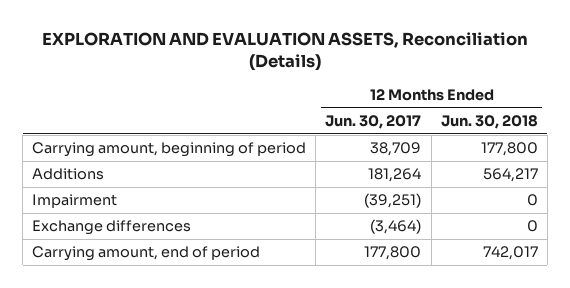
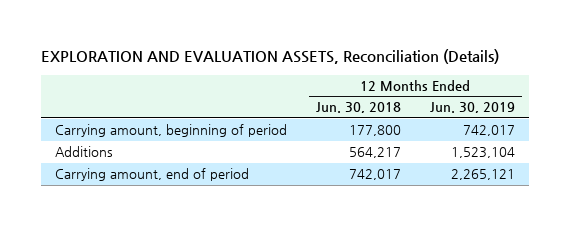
- | 12 Months Ended Jun. 30, 2017 | 12 Months Ended Jun. 30, 2018
+ | 12 Months Ended Jun. 30, 2018 | 12 Months Ended Jun. 30, 2019
- Impairment | (39,251) | 0
- Exchange differences | (3,464) | 0

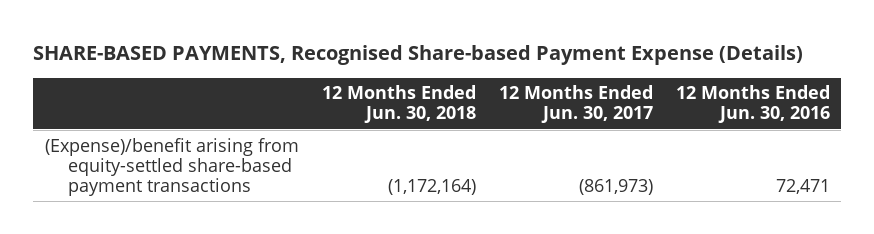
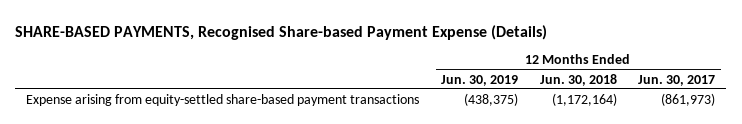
- | 12 Months Ended Jun. 30, 2018 | 12 Months Ended Jun. 30, 2017 | 12 Months Ended Jun. 30, 2016
+ | 12 Months Ended Jun. 30, 2019 | 12 Months Ended Jun. 30, 2018 | 12 Months Ended Jun. 30, 2017
- (Expense)/benefit arising from equity-settled share-based payment transactions | (1,172,164) | (861,973) | 72,471
+ Expense arising from equity-settled share-based payment transactions | (438,375) | (1,172,164) | (861,973)

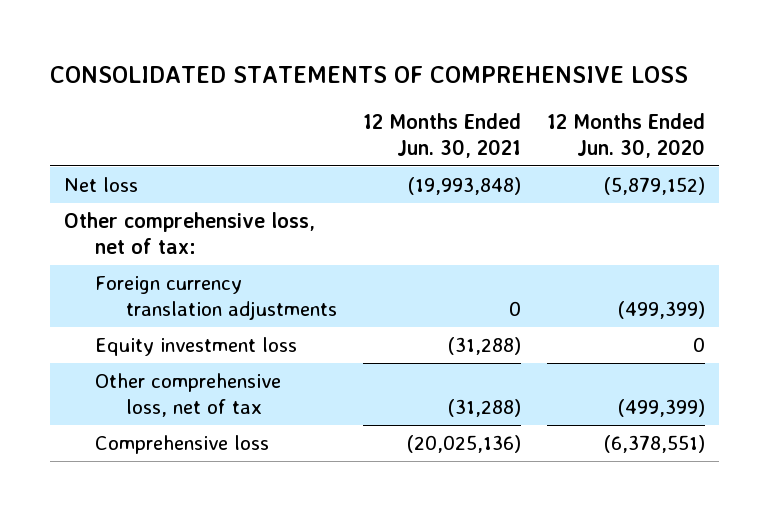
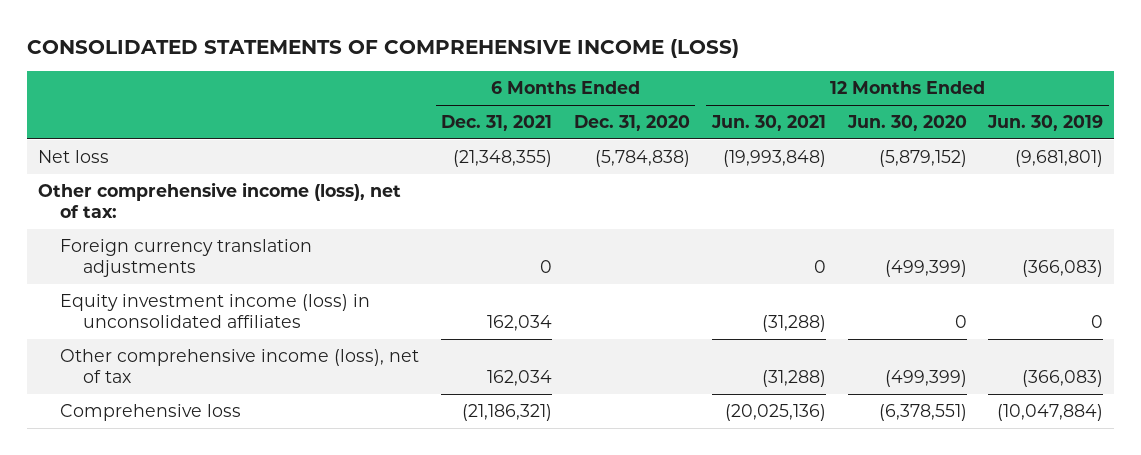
- CONSOLIDATED STATEMENTS OF COMPREHENSIVE LOSS
+ CONSOLIDATED STATEMENTS OF COMPREHENSIVE INCOME (LOSS)
- | 12 Months Ended Jun. 30, 2021 | 12 Months Ended Jun. 30, 2020
+ | 6 Months Ended Dec. 31, 2021 | 6 Months Ended Dec. 31, 2020 | 12 Months Ended Jun. 30, 2021 | 12 Months Ended Jun. 30, 2020 | 12 Months Ended Jun. 30, 2019
- Other comprehensive loss, net of tax:
+ Other comprehensive income (loss), net of tax:
- Equity investment loss | (31,288) | 0
- Other comprehensive loss, net of tax | (31,288) | (499,399)
+ Equity investment income (loss) in unconsolidated affiliates | 162,034 | | (31,288) | 0 | 0
+ Other comprehensive income (loss), net of tax | 162,034 | | (31,288) | (499,399) | (366,083)

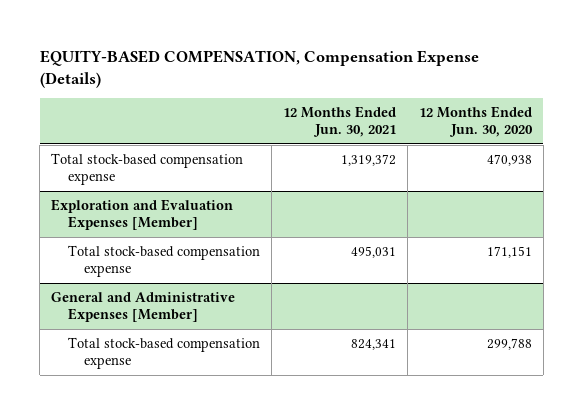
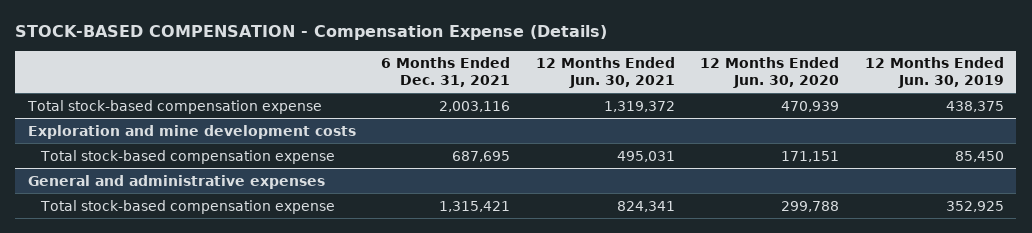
- EQUITY-BASED COMPENSATION, Compensation Expense (Details)
+ STOCK-BASED COMPENSATION - Compensation Expense (Details)
- | 12 Months Ended Jun. 30, 2021 | 12 Months Ended Jun. 30, 2020
+ | 6 Months Ended Dec. 31, 2021 | 12 Months Ended Jun. 30, 2021 | 12 Months Ended Jun. 30, 2020 | 12 Months Ended Jun. 30, 2019
- Total stock-based compensation expense | 1,319,372 | 470,938
- Exploration and Evaluation Expenses [Member]
+ Total stock-based compensation expense | 2,003,116 | 1,319,372 | 470,939 | 438,375
+ Exploration and mine development costs
- General and Administrative Expenses [Member]
+ General and administrative expenses

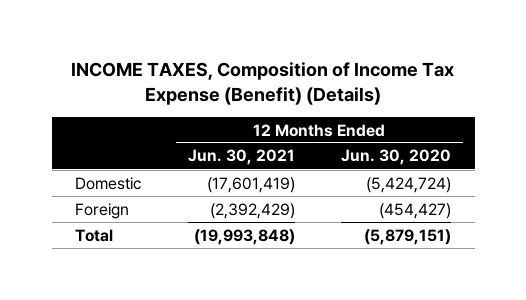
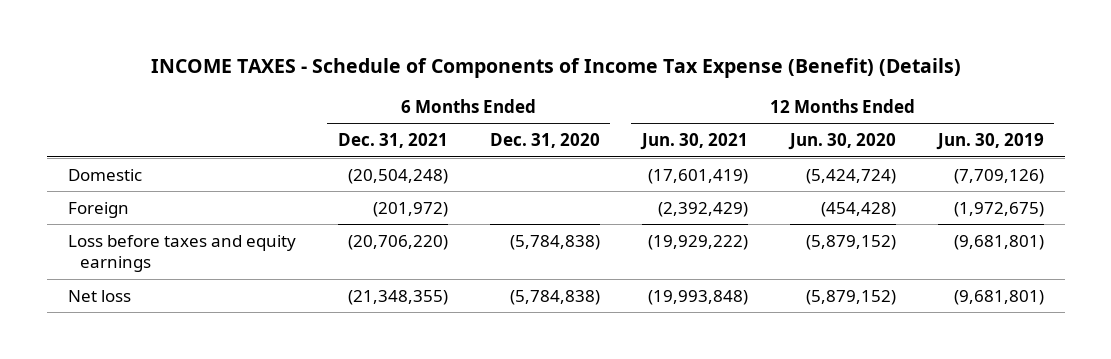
- INCOME TAXES, Composition of Income Tax Expense (Benefit) (Details)
+ INCOME TAXES - Schedule of Components of Income Tax Expense (Benefit) (Details)
- | 12 Months Ended Jun. 30, 2021 | 12 Months Ended Jun. 30, 2020
+ | 6 Months Ended Dec. 31, 2021 | 6 Months Ended Dec. 31, 2020 | 12 Months Ended Jun. 30, 2021 | 12 Months Ended Jun. 30, 2020 | 12 Months Ended Jun. 30, 2019
- Foreign | (2,392,429) | (454,427)
- Total | (19,993,848) | (5,879,151)
+ Foreign | (201,972) | | (2,392,429) | (454,428) | (1,972,675)
+ Loss before taxes and equity earnings | (20,706,220) | (5,784,838) | (19,929,222) | (5,879,152) | (9,681,801)
+ Net loss | (21,348,355) | (5,784,838) | (19,993,848) | (5,879,152) | (9,681,801)

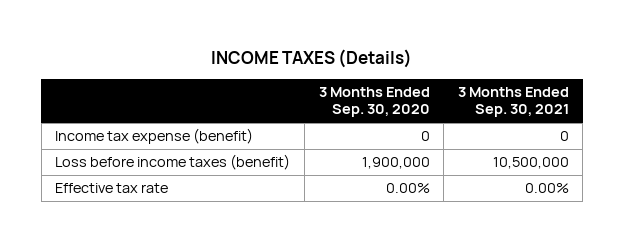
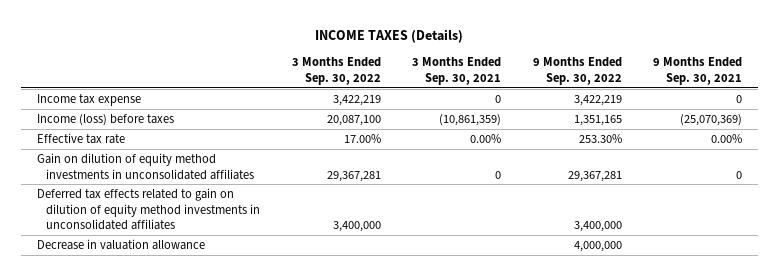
- | 3 Months Ended Sep. 30, 2020 | 3 Months Ended Sep. 30, 2021
+ | 3 Months Ended Sep. 30, 2022 | 3 Months Ended Sep. 30, 2021 | 9 Months Ended Sep. 30, 2022 | 9 Months Ended Sep. 30, 2021
- Income tax expense (benefit) | 0 | 0
- Loss before income taxes (benefit) | 1,900,000 | 10,500,000
+ Income tax expense | 3,422,219 | 0 | 3,422,219 | 0
+ Income (loss) before taxes | 20,087,100 | (10,861,359) | 1,351,165 | (25,070,369)
+ Gain on dilution of equity method investments in unconsolidated affiliates | 29,367,281 | 0 | 29,367,281 | 0
+ Deferred tax effects related to gain on dilution of equity method investments in unconsolidated affiliates | 3,400,000 | | 3,400,000 |
+ Decrease in valuation allowance | | | 4,000,000 |

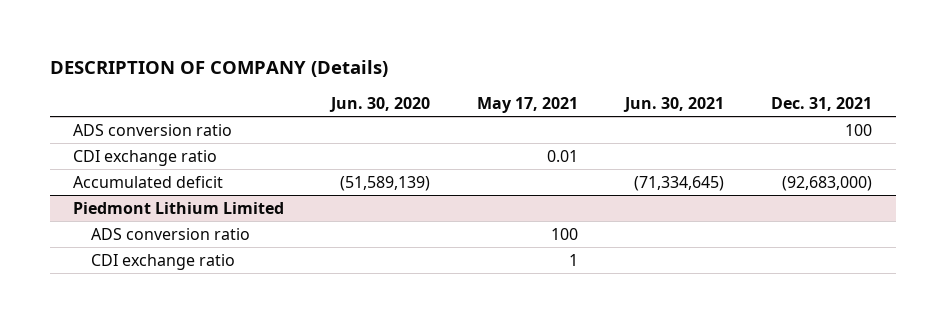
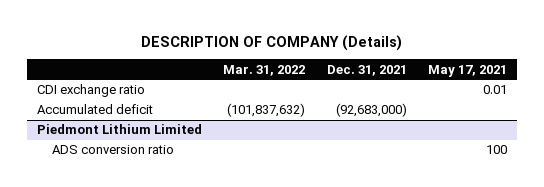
- | Jun. 30, 2020 | May 17, 2021 | Jun. 30, 2021 | Dec. 31, 2021
+ | Mar. 31, 2022 | Dec. 31, 2021 | May 17, 2021
- ADS conversion ratio | | | | 100
@ Piedmont Lithium Limited
- CDI exchange ratio | | 1 | |

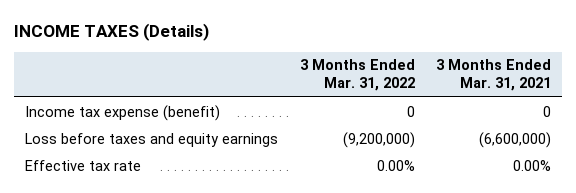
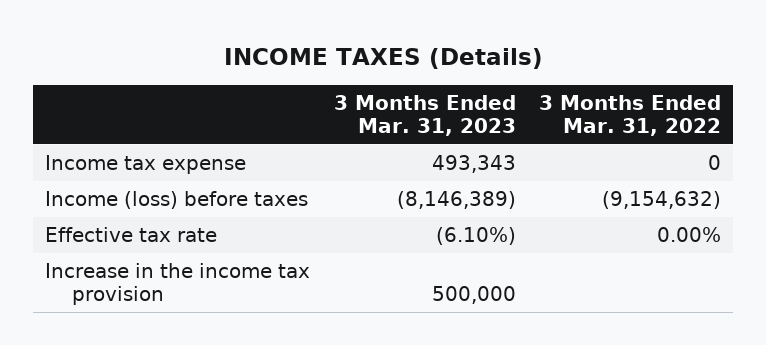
- | 3 Months Ended Mar. 31, 2022 | 3 Months Ended Mar. 31, 2021
+ | 3 Months Ended Mar. 31, 2023 | 3 Months Ended Mar. 31, 2022
- Income tax expense (benefit) | 0 | 0
- Loss before taxes and equity earnings | (9,200,000) | (6,600,000)
+ Income tax expense | 493,343 | 0
+ Income (loss) before taxes | (8,146,389) | (9,154,632)
+ Increase in the income tax provision | 500,000 |

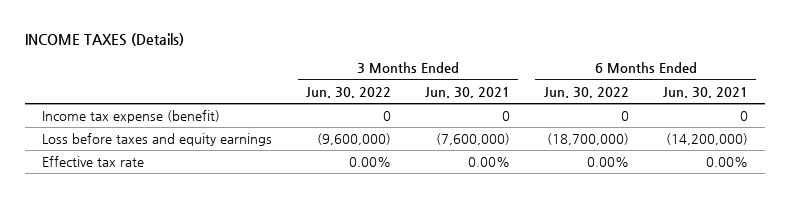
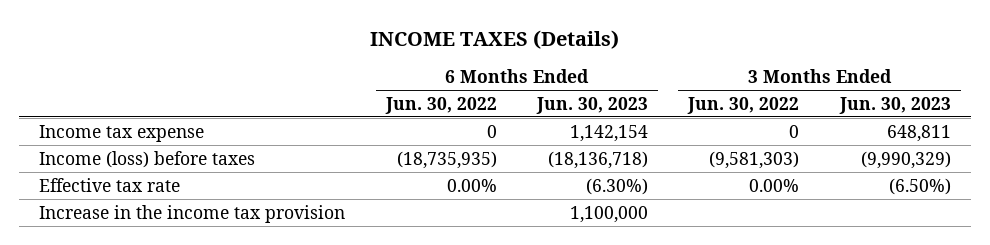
- | 3 Months Ended Jun. 30, 2022 | 3 Months Ended Jun. 30, 2021 | 6 Months Ended Jun. 30, 2022 | 6 Months Ended Jun. 30, 2021
+ | 6 Months Ended Jun. 30, 2022 | 6 Months Ended Jun. 30, 2023 | 3 Months Ended Jun. 30, 2022 | 3 Months Ended Jun. 30, 2023
- Income tax expense (benefit) | 0 | 0 | 0 | 0
- Loss before taxes and equity earnings | (9,600,000) | (7,600,000) | (18,700,000) | (14,200,000)
+ Income tax expense | 0 | 1,142,154 | 0 | 648,811
+ Income (loss) before taxes | (18,735,935) | (18,136,718) | (9,581,303) | (9,990,329)
+ Increase in the income tax provision | | 1,100,000 | |

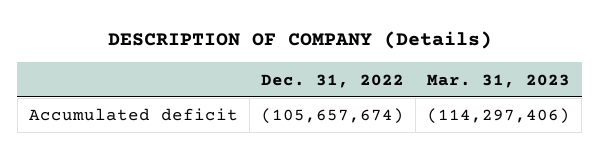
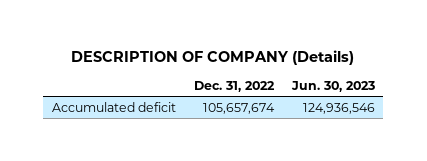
- | Dec. 31, 2022 | Mar. 31, 2023
+ | Dec. 31, 2022 | Jun. 30, 2023
- Accumulated deficit | (105,657,674) | (114,297,406)
+ Accumulated deficit | 105,657,674 | 124,936,546

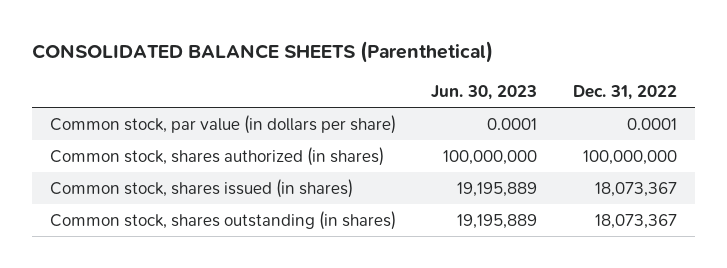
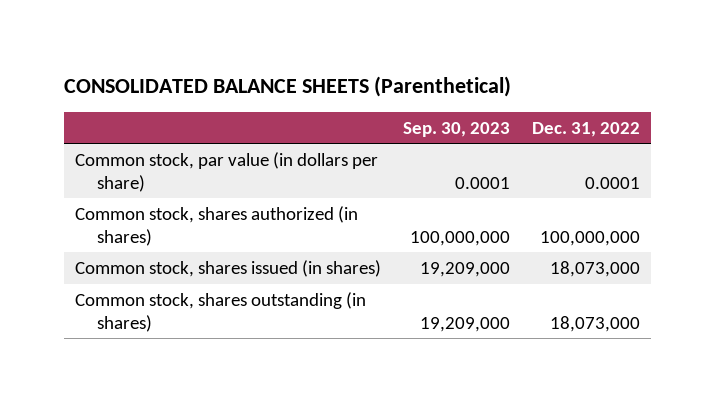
- | Jun. 30, 2023 | Dec. 31, 2022
+ | Sep. 30, 2023 | Dec. 31, 2022
- Common stock, shares issued (in shares) | 19,195,889 | 18,073,367
- Common stock, shares outstanding (in shares) | 19,195,889 | 18,073,367
+ Common stock, shares issued (in shares) | 19,209,000 | 18,073,000
+ Common stock, shares outstanding (in shares) | 19,209,000 | 18,073,000

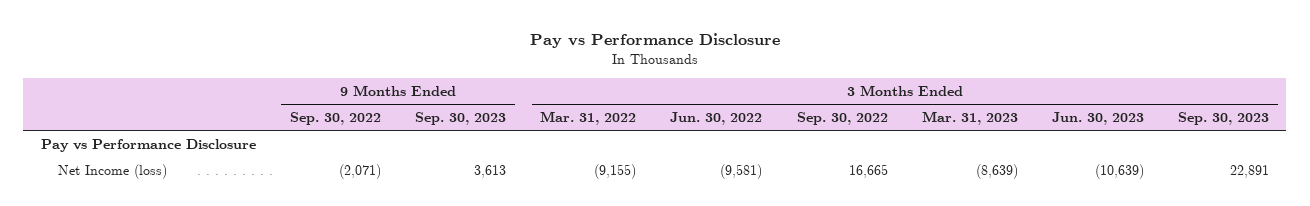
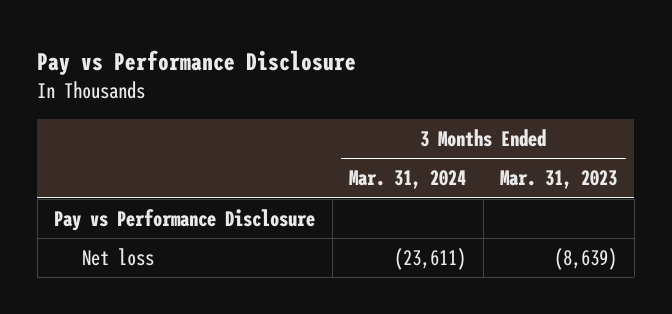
- | 9 Months Ended Sep. 30, 2022 | 9 Months Ended Sep. 30, 2023 | 3 Months Ended Mar. 31, 2022 | 3 Months Ended Jun. 30, 2022 | 3 Months Ended Sep. 30, 2022 | 3 Months Ended Mar. 31, 2023 | 3 Months Ended Jun. 30, 2023 | 3 Months Ended Sep. 30, 2023
+ | 3 Months Ended Mar. 31, 2024 | 3 Months Ended Mar. 31, 2023
- Net Income (loss) | (2,071) | 3,613 | (9,155) | (9,581) | 16,665 | (8,639) | (10,639) | 22,891
+ Net loss | (23,611) | (8,639)

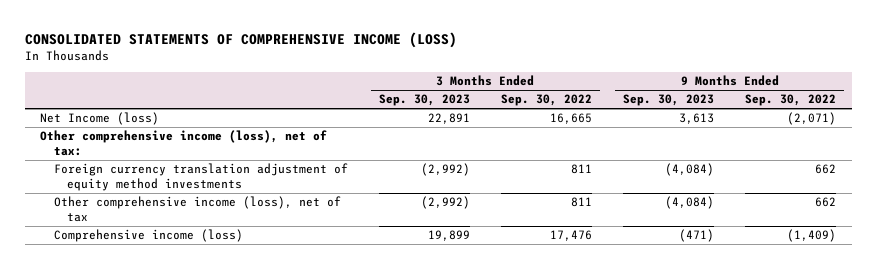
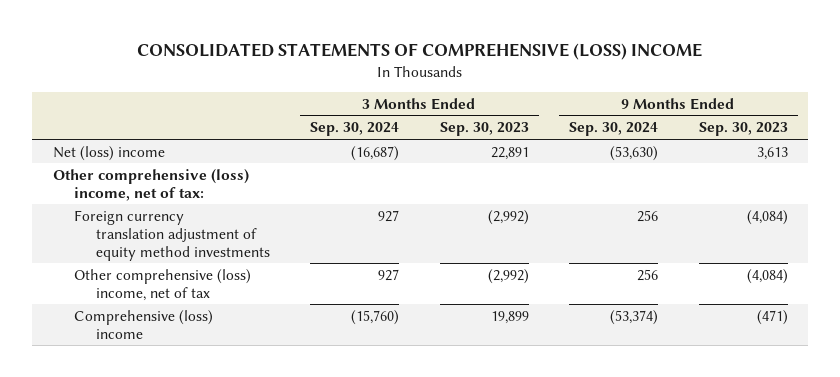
- CONSOLIDATED STATEMENTS OF COMPREHENSIVE INCOME (LOSS)
+ CONSOLIDATED STATEMENTS OF COMPREHENSIVE (LOSS) INCOME
- | 3 Months Ended Sep. 30, 2023 | 3 Months Ended Sep. 30, 2022 | 9 Months Ended Sep. 30, 2023 | 9 Months Ended Sep. 30, 2022
+ | 3 Months Ended Sep. 30, 2024 | 3 Months Ended Sep. 30, 2023 | 9 Months Ended Sep. 30, 2024 | 9 Months Ended Sep. 30, 2023
- Net Income (loss) | 22,891 | 16,665 | 3,613 | (2,071)
- Other comprehensive income (loss), net of tax:
+ Net (loss) income | (16,687) | 22,891 | (53,630) | 3,613
+ Other comprehensive (loss) income, net of tax:
- Other comprehensive income (loss), net of tax | (2,992) | 811 | (4,084) | 662
- Comprehensive income (loss) | 19,899 | 17,476 | (471) | (1,409)
+ Other comprehensive (loss) income, net of tax | 927 | (2,992) | 256 | (4,084)
+ Comprehensive (loss) income | (15,760) | 19,899 | (53,374) | (471)

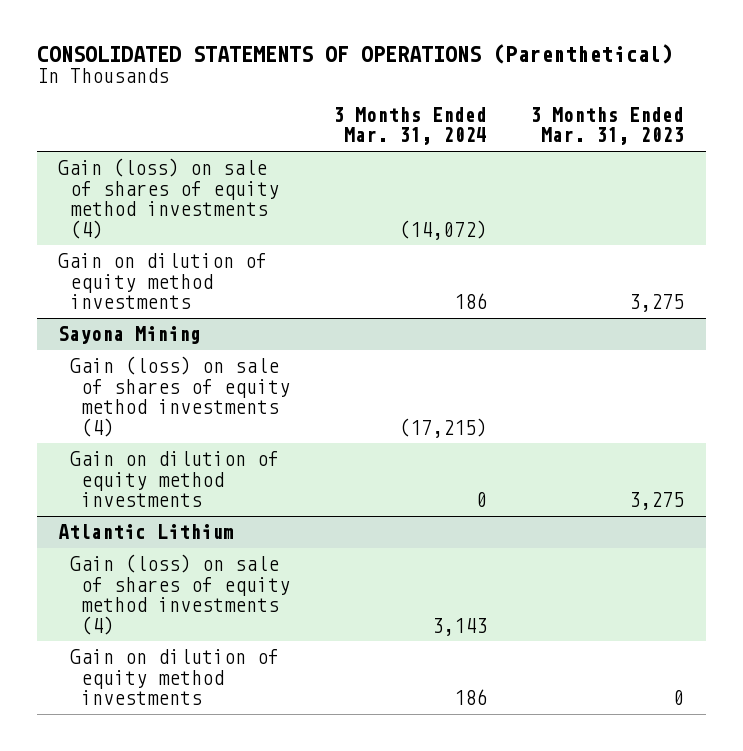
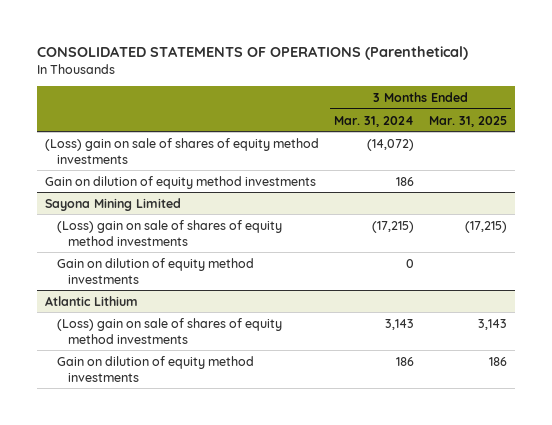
- | 3 Months Ended Mar. 31, 2024 | 3 Months Ended Mar. 31, 2023
+ | 3 Months Ended Mar. 31, 2024 | 3 Months Ended Mar. 31, 2025
- Gain (loss) on sale of shares of equity method investments (4) | (14,072) |
+ (Loss) gain on sale of shares of equity method investments | (14,072) |
- Sayona Mining
- Gain (loss) on sale of shares of equity method investments (4) | (17,215) |
+ Sayona Mining Limited
+ (Loss) gain on sale of shares of equity method investments | (17,215) | (17,215)
@ Atlantic Lithium
- Gain (loss) on sale of shares of equity method investments (4) | 3,143 |
+ (Loss) gain on sale of shares of equity method investments | 3,143 | 3,143

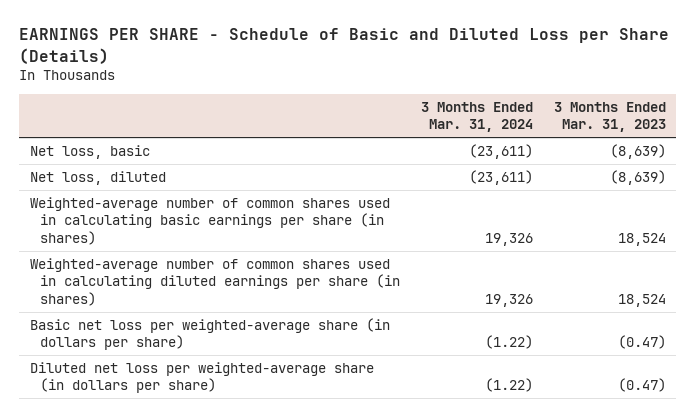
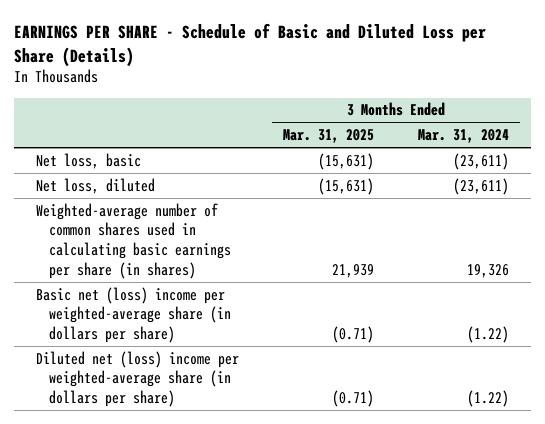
- | 3 Months Ended Mar. 31, 2024 | 3 Months Ended Mar. 31, 2023
+ | 3 Months Ended Mar. 31, 2025 | 3 Months Ended Mar. 31, 2024
- Weighted-average number of common shares used in calculating diluted earnings per share (in shares) | 19,326 | 18,524
- Basic net loss per weighted-average share (in dollars per share) | (1.22) | (0.47)
- Diluted net loss per weighted-average share (in dollars per share) | (1.22) | (0.47)
+ Basic net (loss) income per weighted-average share (in dollars per share) | (0.71) | (1.22)
+ Diluted net (loss) income per weighted-average share (in dollars per share) | (0.71) | (1.22)

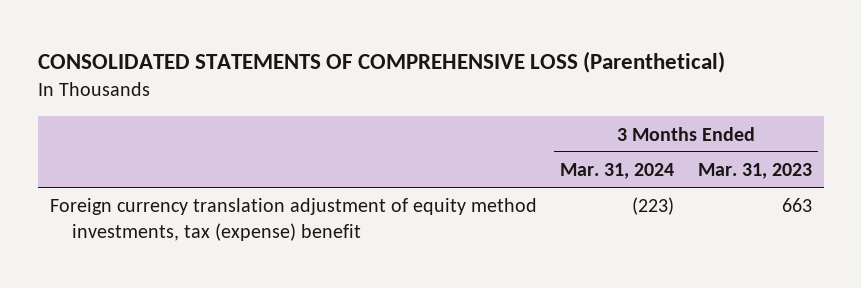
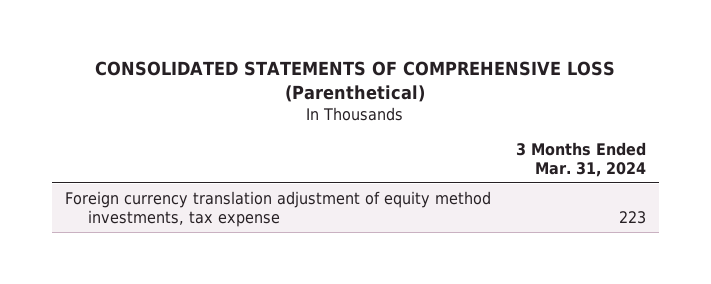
- | 3 Months Ended Mar. 31, 2024 | 3 Months Ended Mar. 31, 2023
+ | 3 Months Ended Mar. 31, 2024
- Foreign currency translation adjustment of equity method investments, tax (expense) benefit | (223) | 663
+ Foreign currency translation adjustment of equity method investments, tax expense | 223

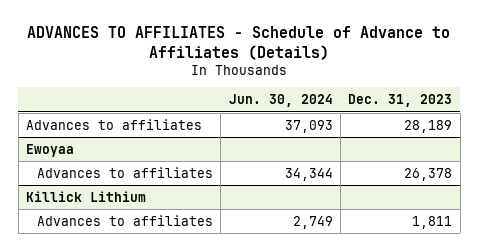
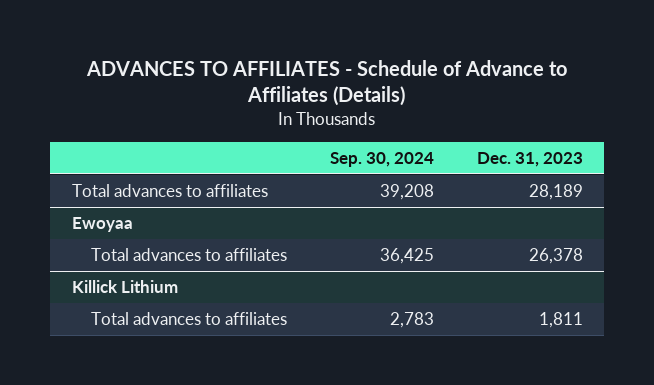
- | Jun. 30, 2024 | Dec. 31, 2023
+ | Sep. 30, 2024 | Dec. 31, 2023
- Advances to affiliates | 37,093 | 28,189
+ Total advances to affiliates | 39,208 | 28,189
@ Ewoyaa
- Advances to affiliates | 34,344 | 26,378
+ Total advances to affiliates | 36,425 | 26,378
@ Killick Lithium
- Advances to affiliates | 2,749 | 1,811
+ Total advances to affiliates | 2,783 | 1,811

